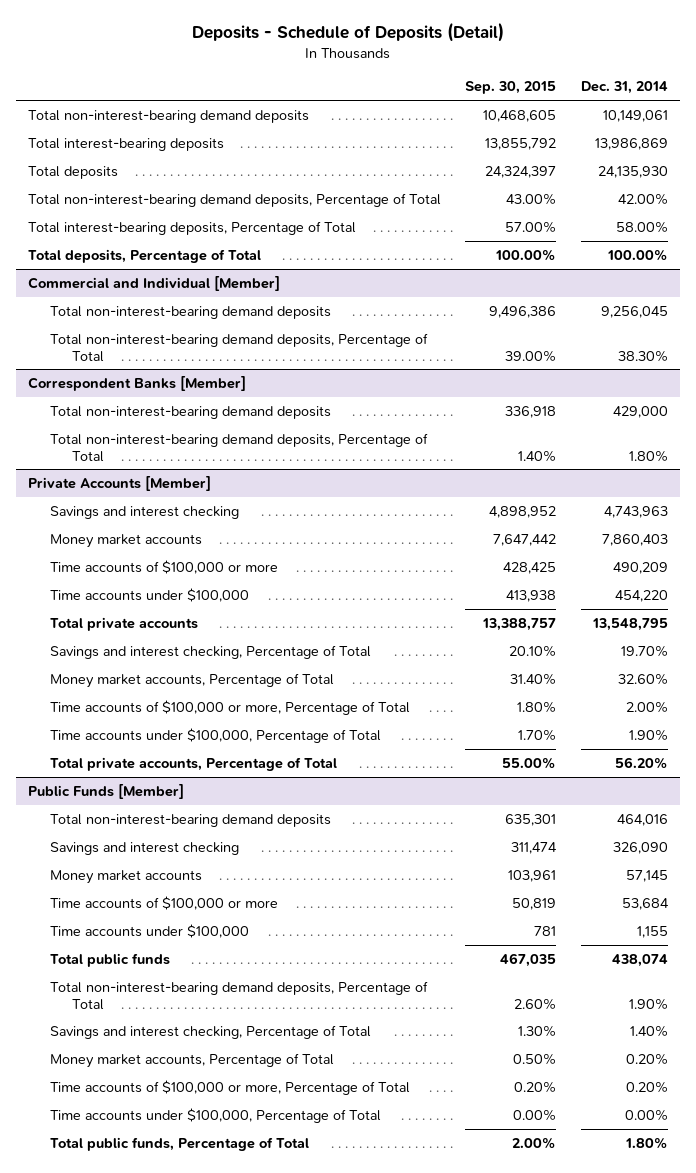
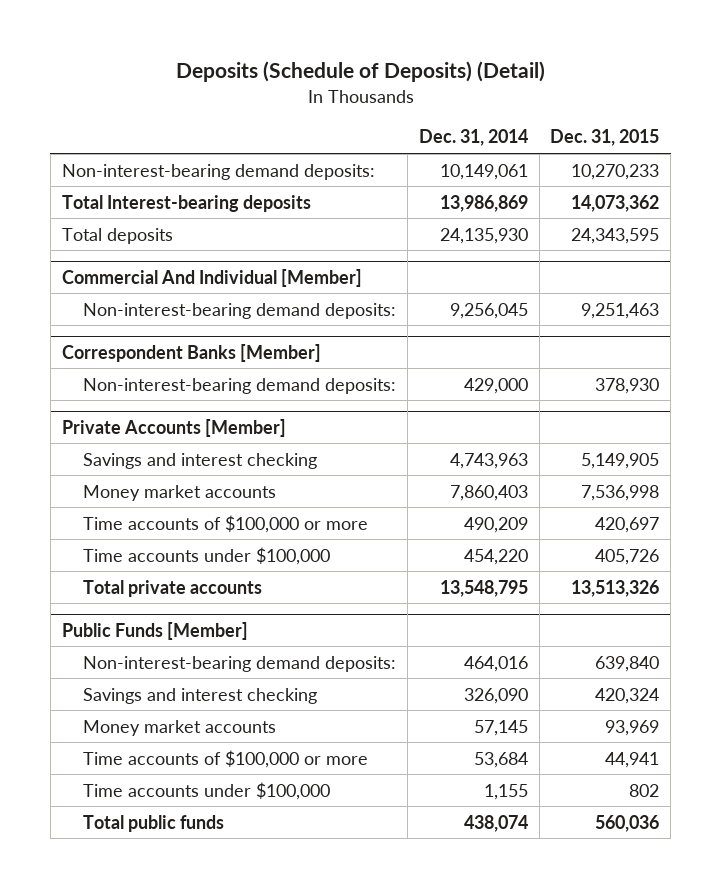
- Deposits - Schedule of Deposits (Detail)
+ Deposits (Schedule of Deposits) (Detail)
- | Sep. 30, 2015 | Dec. 31, 2014
+ | Dec. 31, 2014 | Dec. 31, 2015
- Total non-interest-bearing demand deposits | 10,468,605 | 10,149,061
- Total interest-bearing deposits | 13,855,792 | 13,986,869
+ Non-interest-bearing demand deposits: | 10,149,061 | 10,270,233
+ Total Interest-bearing deposits | 13,986,869 | 14,073,362
- Total non-interest-bearing demand deposits, Percentage of Total | 43.00% | 42.00%
- Total interest-bearing deposits, Percentage of Total | 57.00% | 58.00%
- Total deposits, Percentage of Total | 100.00% | 100.00%
- Commercial and Individual [Member]
- Total non-interest-bearing demand deposits | 9,496,386 | 9,256,045
- Total non-interest-bearing demand deposits, Percentage of Total | 39.00% | 38.30%
+ Commercial And Individual [Member]
+ Non-interest-bearing demand deposits: | 9,256,045 | 9,251,463
@ Correspondent Banks [Member]
- Total non-interest-bearing demand deposits | 336,918 | 429,000
- Total non-interest-bearing demand deposits, Percentage of Total | 1.40% | 1.80%
+ Non-interest-bearing demand deposits: | 429,000 | 378,930
@ Private Accounts [Member]
- Savings and interest checking, Percentage of Total | 20.10% | 19.70%
- Money market accounts, Percentage of Total | 31.40% | 32.60%
- Time accounts of $100,000 or more, Percentage of Total | 1.80% | 2.00%
- Time accounts under $100,000, Percentage of Total | 1.70% | 1.90%
- Total private accounts, Percentage of Total | 55.00% | 56.20%
@ Public Funds [Member]
- Total non-interest-bearing demand deposits | 635,301 | 464,016
+ Non-interest-bearing demand deposits: | 464,016 | 639,840
- Total non-interest-bearing demand deposits, Percentage of Total | 2.60% | 1.90%
- Savings and interest checking, Percentage of Total | 1.30% | 1.40%
- Money market accounts, Percentage of Total | 0.50% | 0.20%
- Time accounts of $100,000 or more, Percentage of Total | 0.20% | 0.20%
- Time accounts under $100,000, Percentage of Total | 0.00% | 0.00%
- Total public funds, Percentage of Total | 2.00% | 1.80%

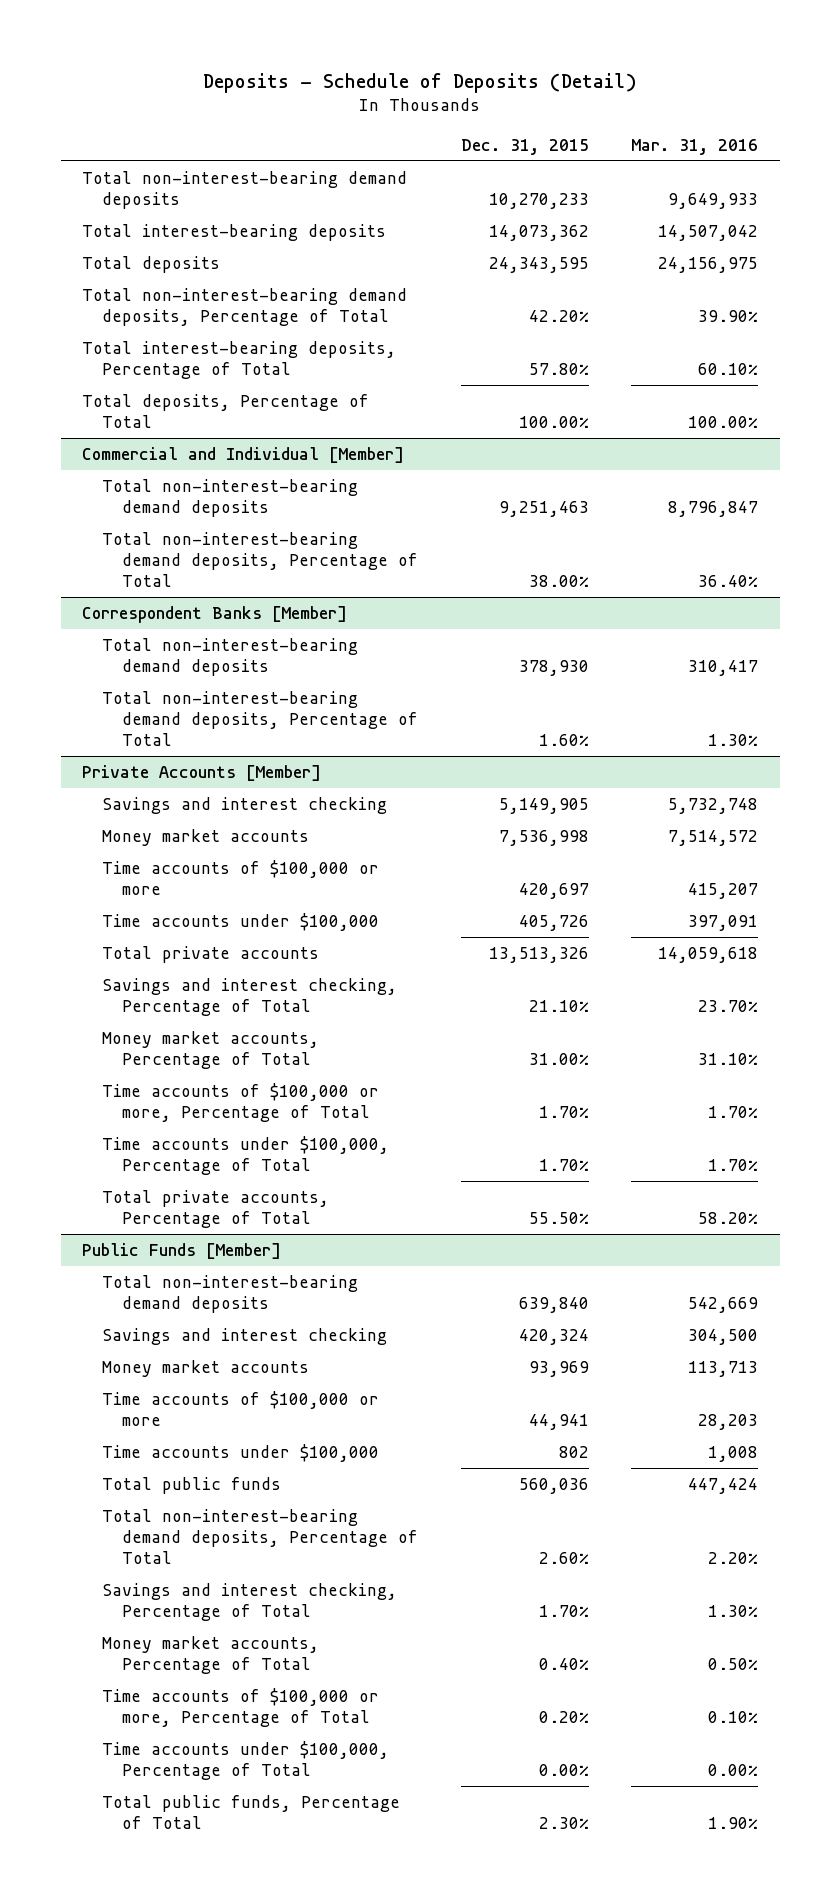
- Deposits (Schedule of Deposits) (Detail)
+ Deposits - Schedule of Deposits (Detail)
- | Dec. 31, 2014 | Dec. 31, 2015
+ | Dec. 31, 2015 | Mar. 31, 2016
- Non-interest-bearing demand deposits: | 10,149,061 | 10,270,233
- Total Interest-bearing deposits | 13,986,869 | 14,073,362
+ Total non-interest-bearing demand deposits | 10,270,233 | 9,649,933
+ Total interest-bearing deposits | 14,073,362 | 14,507,042
- Commercial And Individual [Member]
- Non-interest-bearing demand deposits: | 9,256,045 | 9,251,463
+ Total non-interest-bearing demand deposits, Percentage of Total | 42.20% | 39.90%
+ Total interest-bearing deposits, Percentage of Total | 57.80% | 60.10%
+ Total deposits, Percentage of Total | 100.00% | 100.00%
+ Commercial and Individual [Member]
+ Total non-interest-bearing demand deposits | 9,251,463 | 8,796,847
+ Total non-interest-bearing demand deposits, Percentage of Total | 38.00% | 36.40%
@ Correspondent Banks [Member]
- Non-interest-bearing demand deposits: | 429,000 | 378,930
+ Total non-interest-bearing demand deposits | 378,930 | 310,417
+ Total non-interest-bearing demand deposits, Percentage of Total | 1.60% | 1.30%
@ Private Accounts [Member]
+ Savings and interest checking, Percentage of Total | 21.10% | 23.70%
+ Money market accounts, Percentage of Total | 31.00% | 31.10%
+ Time accounts of $100,000 or more, Percentage of Total | 1.70% | 1.70%
+ Time accounts under $100,000, Percentage of Total | 1.70% | 1.70%
+ Total private accounts, Percentage of Total | 55.50% | 58.20%
@ Public Funds [Member]
- Non-interest-bearing demand deposits: | 464,016 | 639,840
+ Total non-interest-bearing demand deposits | 639,840 | 542,669
+ Total non-interest-bearing demand deposits, Percentage of Total | 2.60% | 2.20%
+ Savings and interest checking, Percentage of Total | 1.70% | 1.30%
+ Money market accounts, Percentage of Total | 0.40% | 0.50%
+ Time accounts of $100,000 or more, Percentage of Total | 0.20% | 0.10%
+ Time accounts under $100,000, Percentage of Total | 0.00% | 0.00%
+ Total public funds, Percentage of Total | 2.30% | 1.90%

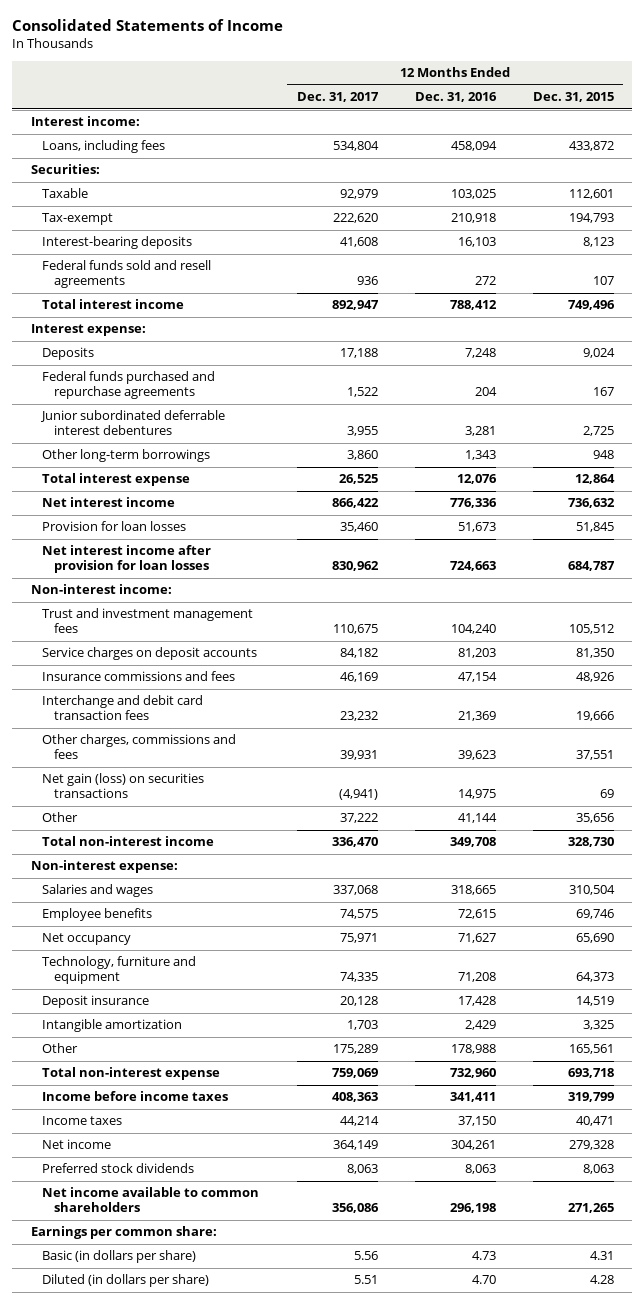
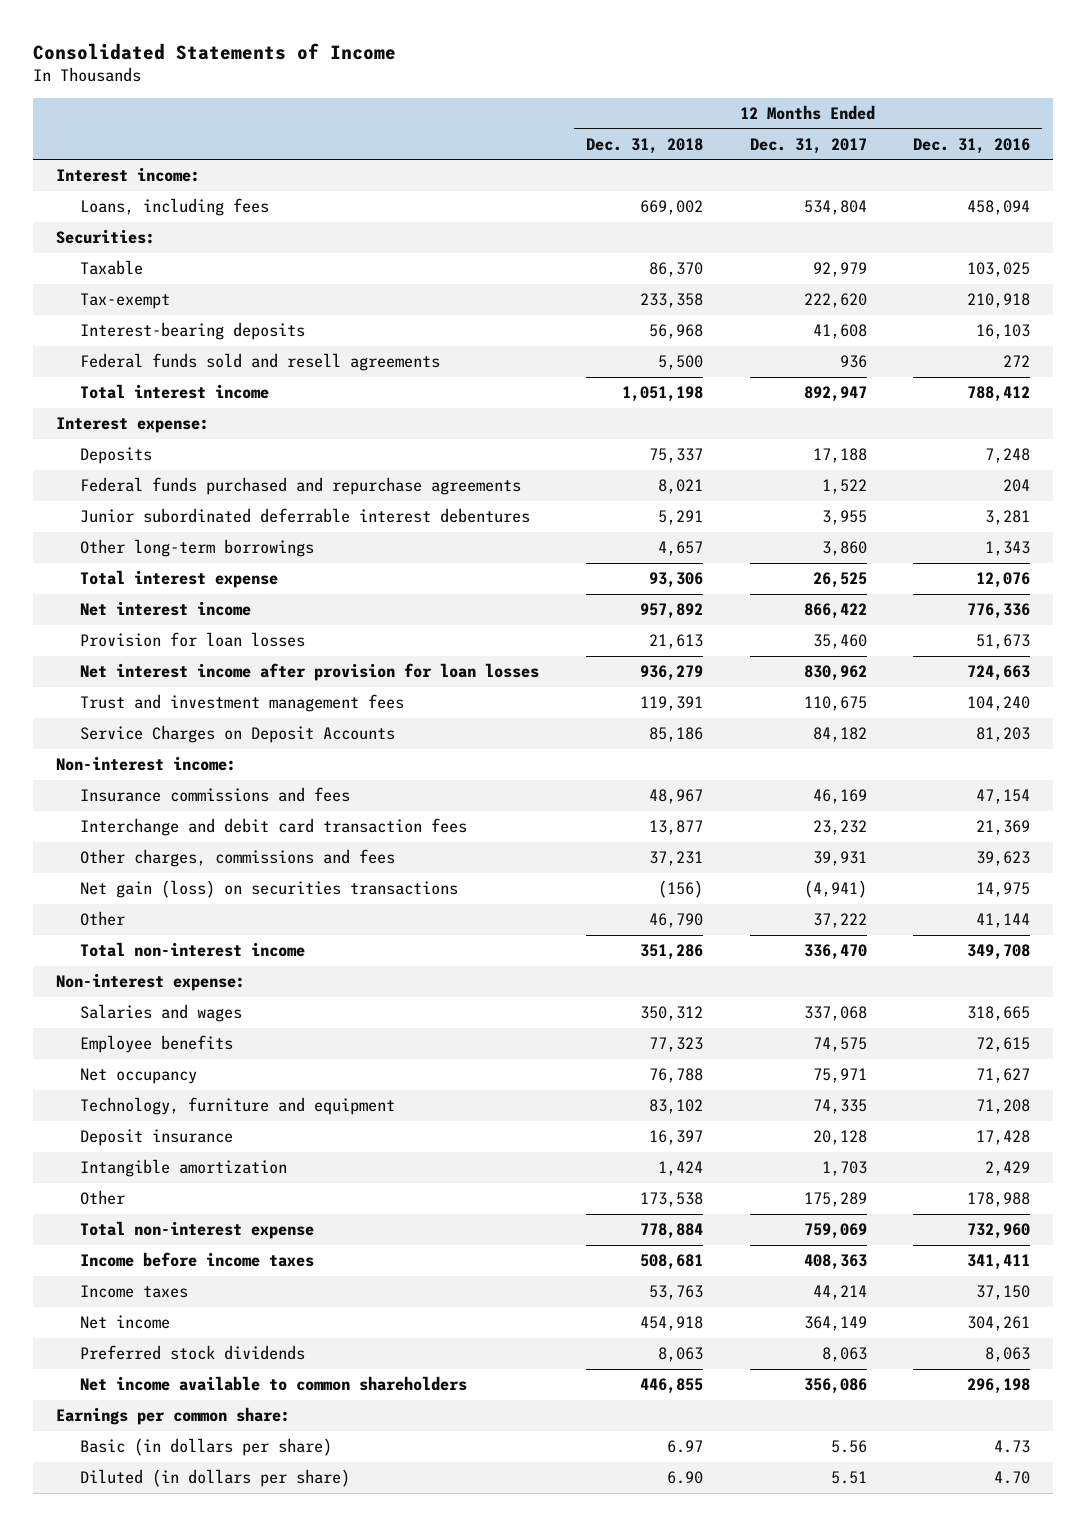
- | 12 Months Ended Dec. 31, 2017 | 12 Months Ended Dec. 31, 2016 | 12 Months Ended Dec. 31, 2015
+ | 12 Months Ended Dec. 31, 2018 | 12 Months Ended Dec. 31, 2017 | 12 Months Ended Dec. 31, 2016
- Service charges on deposit accounts | 84,182 | 81,203 | 81,350
+ Service Charges on Deposit Accounts | 85,186 | 84,182 | 81,203
moved down: Non-interest income:

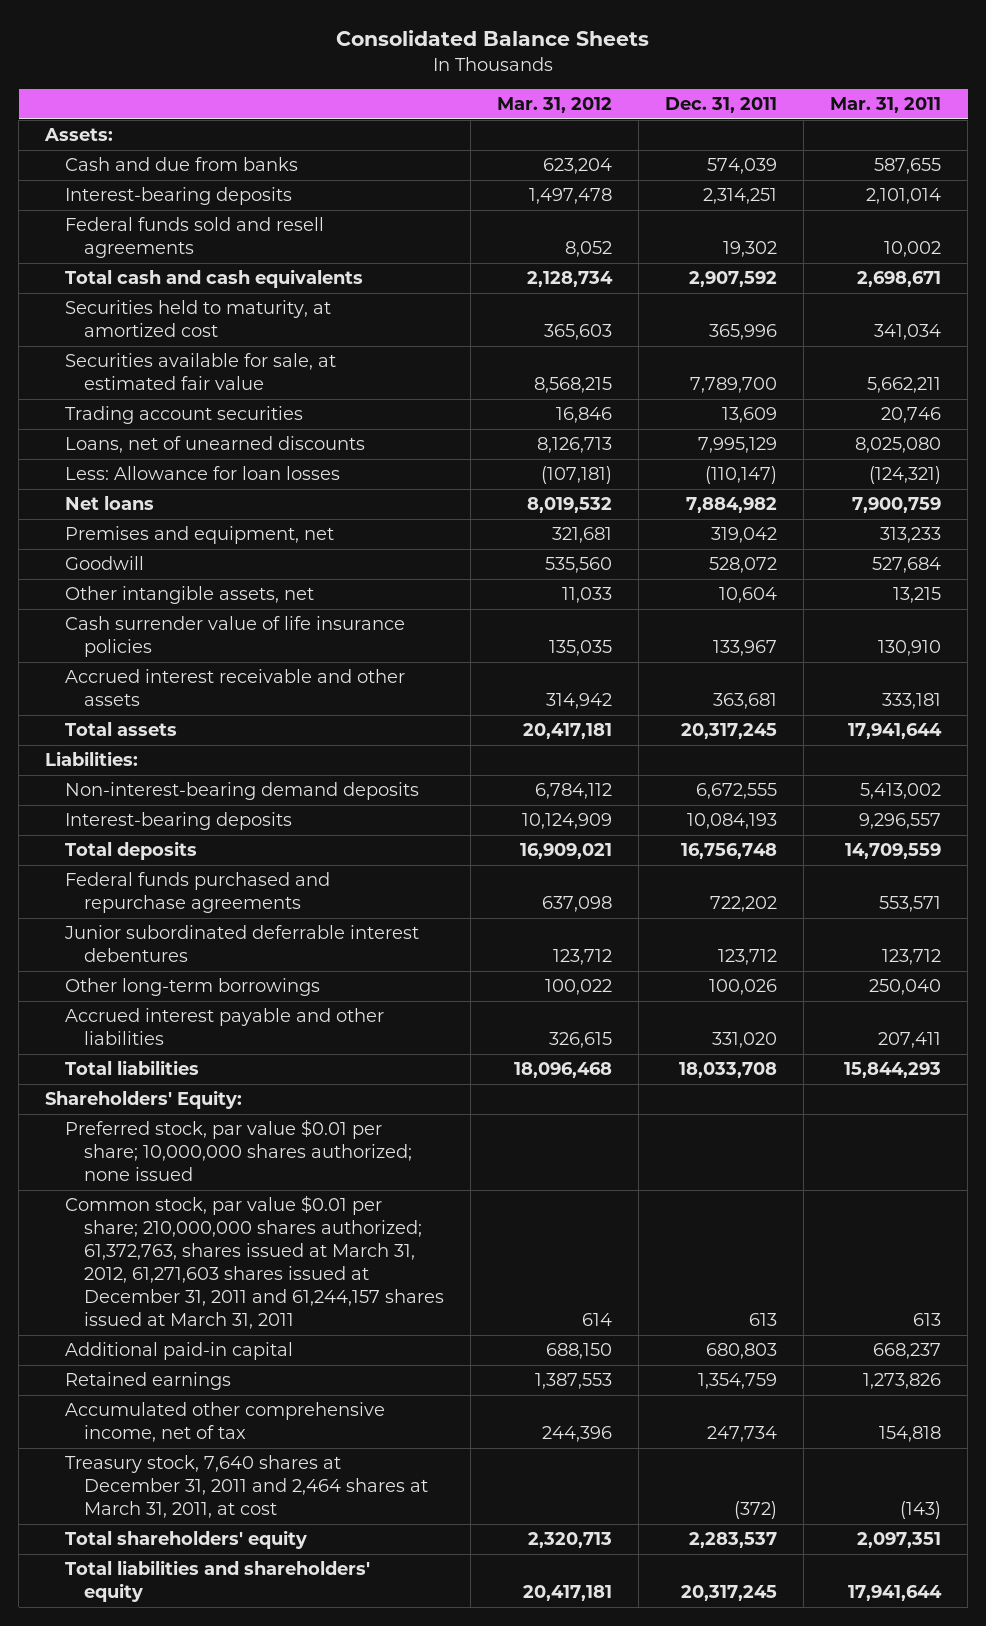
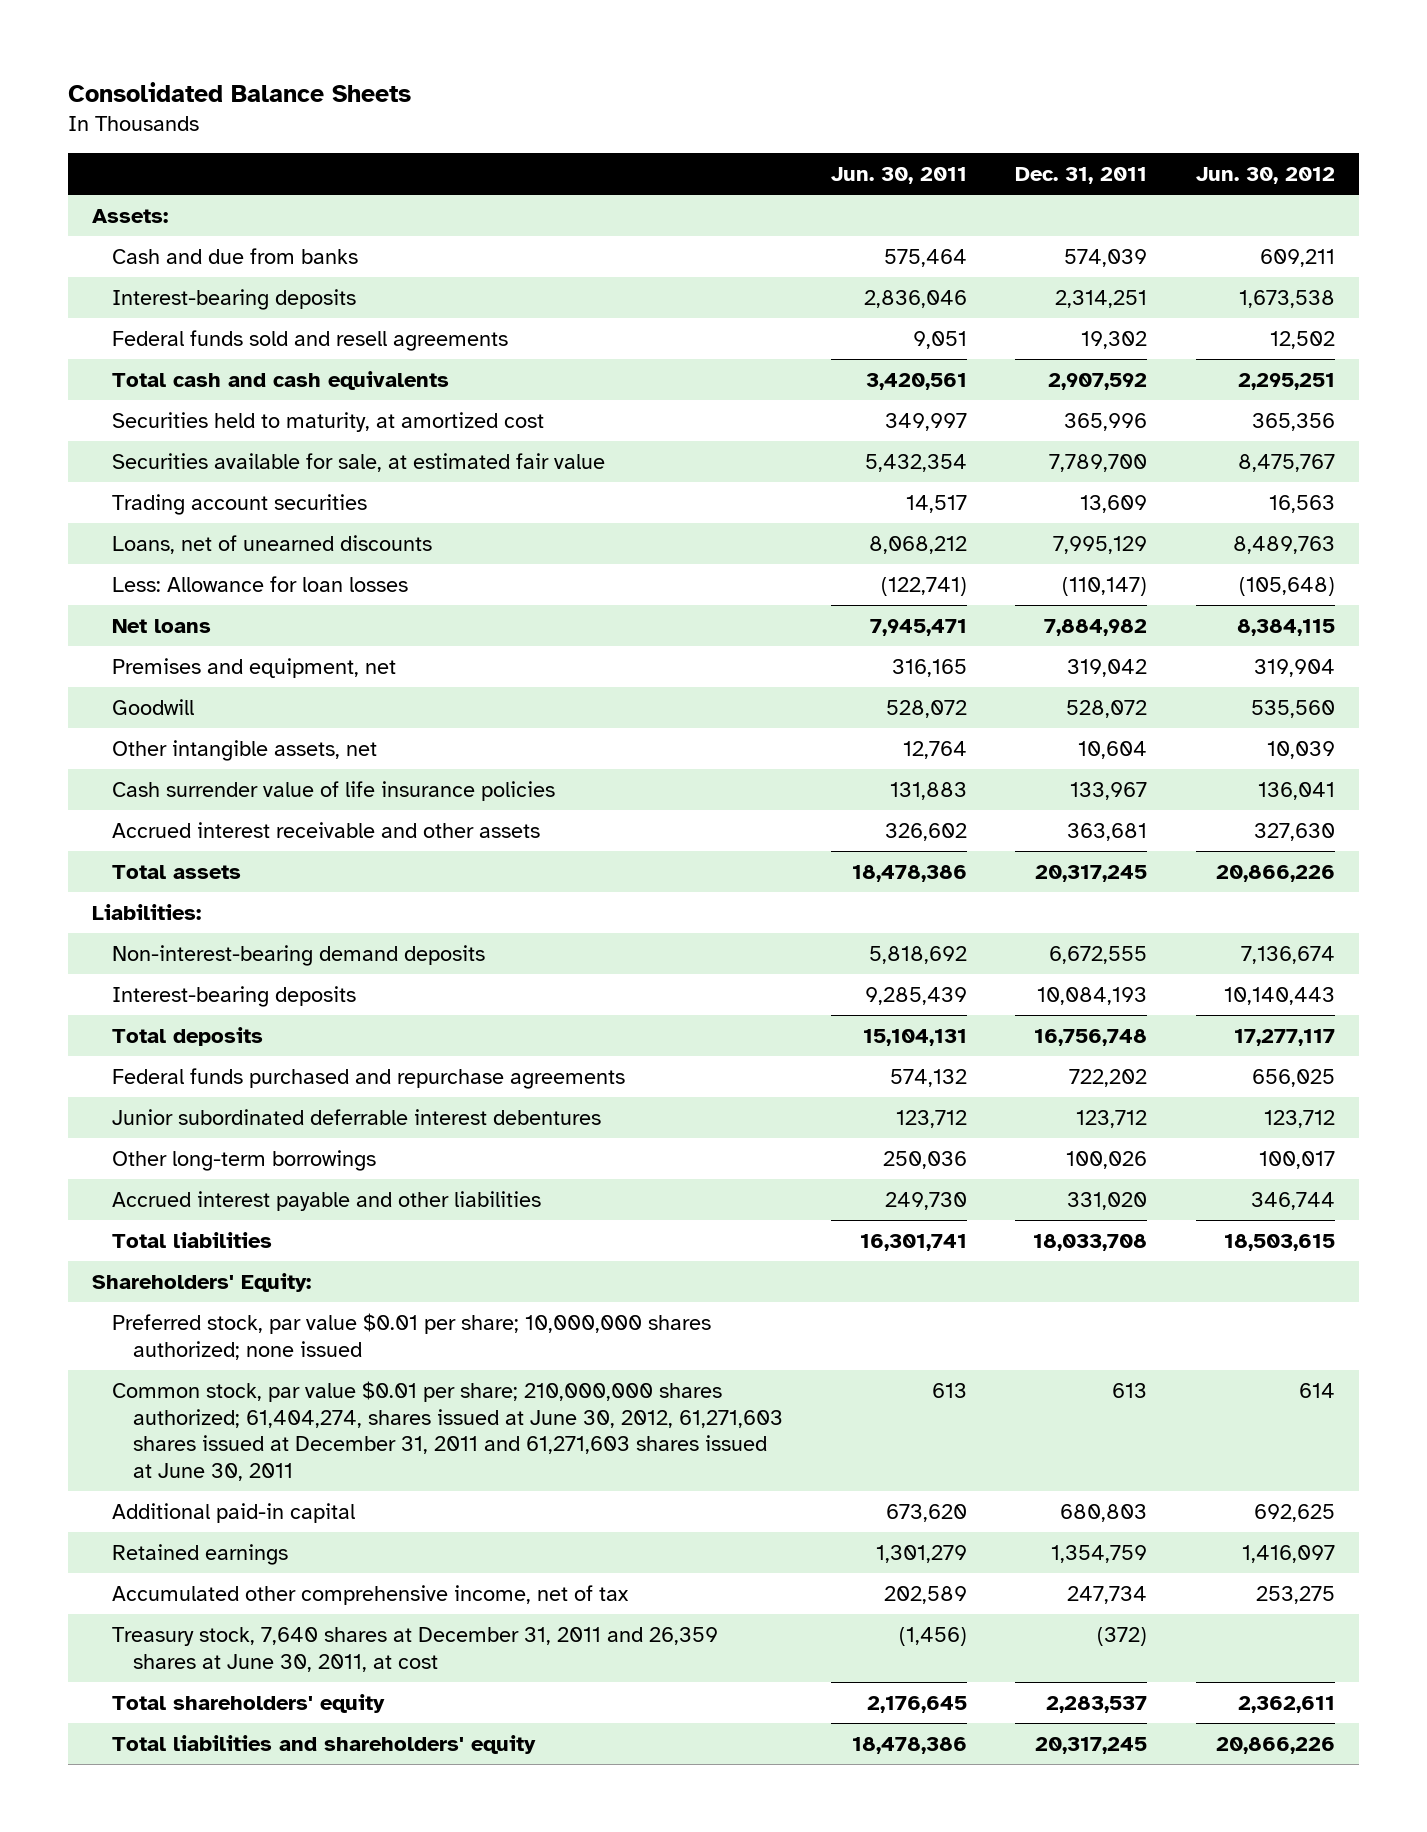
- | Mar. 31, 2012 | Dec. 31, 2011 | Mar. 31, 2011
+ | Jun. 30, 2011 | Dec. 31, 2011 | Jun. 30, 2012
- Common stock, par value $0.01 per share; 210,000,000 shares authorized; 61,372,763, shares issued at March 31, 2012, 61,271,603 shares issued at December 31, 2011 and 61,244,157 shares issued at March 31, 2011 | 614 | 613 | 613
+ Common stock, par value $0.01 per share; 210,000,000 shares authorized; 61,404,274, shares issued at June 30, 2012, 61,271,603 shares issued at December 31, 2011 and 61,271,603 shares issued at June 30, 2011 | 613 | 613 | 614
- Treasury stock, 7,640 shares at December 31, 2011 and 2,464 shares at March 31, 2011, at cost | | (372) | (143)
+ Treasury stock, 7,640 shares at December 31, 2011 and 26,359 shares at June 30, 2011, at cost | (1,456) | (372) |

